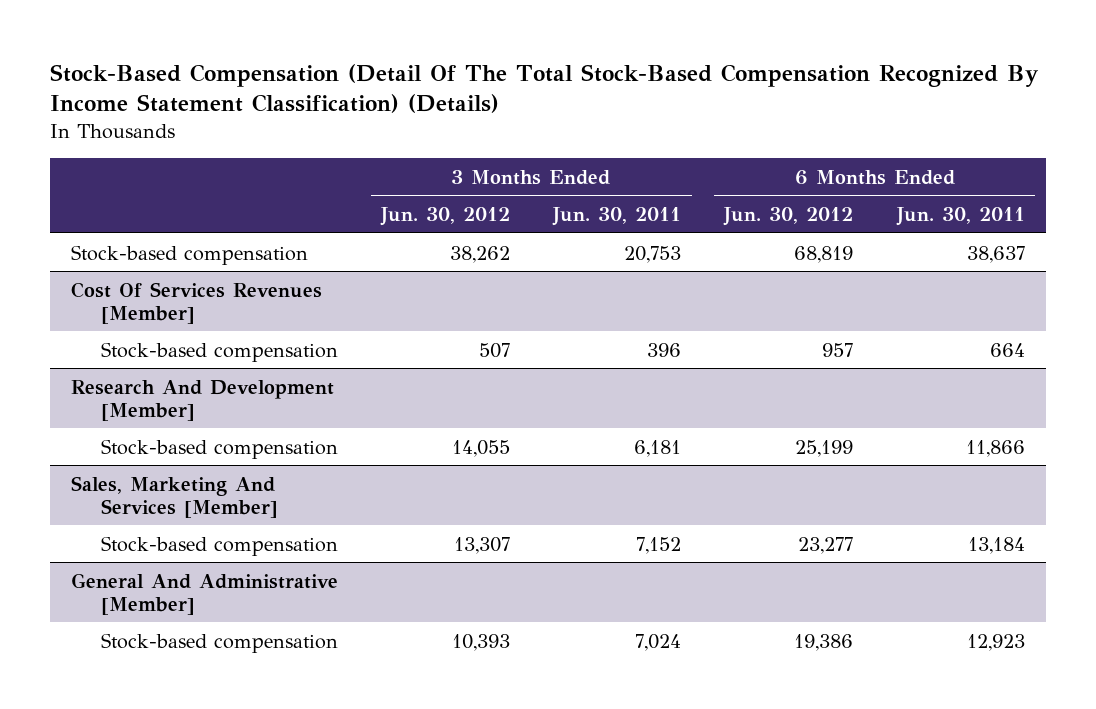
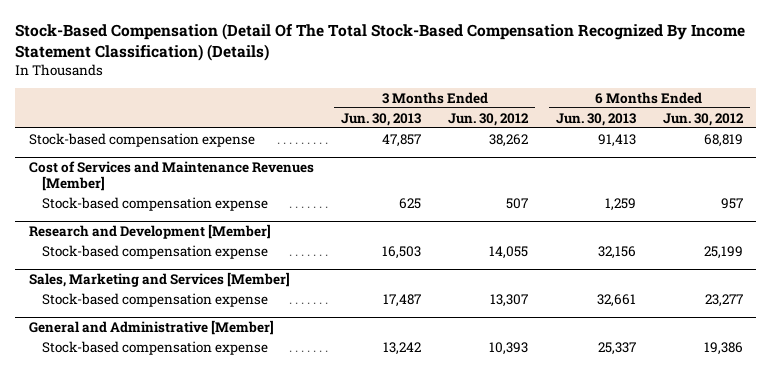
- | 3 Months Ended Jun. 30, 2012 | 3 Months Ended Jun. 30, 2011 | 6 Months Ended Jun. 30, 2012 | 6 Months Ended Jun. 30, 2011
+ | 3 Months Ended Jun. 30, 2013 | 3 Months Ended Jun. 30, 2012 | 6 Months Ended Jun. 30, 2013 | 6 Months Ended Jun. 30, 2012
- Stock-based compensation | 38,262 | 20,753 | 68,819 | 38,637
- Cost Of Services Revenues [Member]
- Stock-based compensation | 507 | 396 | 957 | 664
- Research And Development [Member]
- Stock-based compensation | 14,055 | 6,181 | 25,199 | 11,866
- Sales, Marketing And Services [Member]
- Stock-based compensation | 13,307 | 7,152 | 23,277 | 13,184
- General And Administrative [Member]
- Stock-based compensation | 10,393 | 7,024 | 19,386 | 12,923
+ Stock-based compensation expense | 47,857 | 38,262 | 91,413 | 68,819
+ Cost of Services and Maintenance Revenues [Member]
+ Stock-based compensation expense | 625 | 507 | 1,259 | 957
+ Research and Development [Member]
+ Stock-based compensation expense | 16,503 | 14,055 | 32,156 | 25,199
+ Sales, Marketing and Services [Member]
+ Stock-based compensation expense | 17,487 | 13,307 | 32,661 | 23,277
+ General and Administrative [Member]
+ Stock-based compensation expense | 13,242 | 10,393 | 25,337 | 19,386

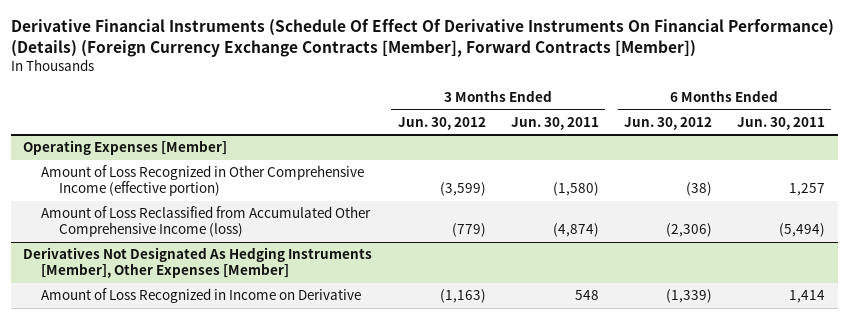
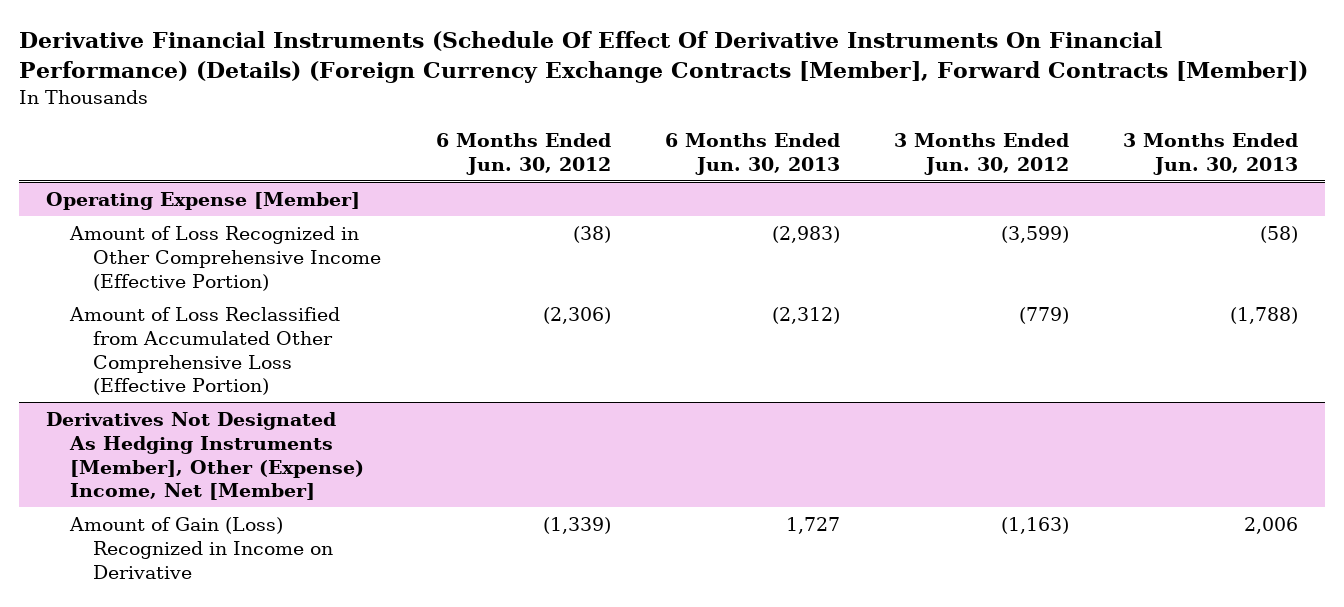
- | 3 Months Ended Jun. 30, 2012 | 3 Months Ended Jun. 30, 2011 | 6 Months Ended Jun. 30, 2012 | 6 Months Ended Jun. 30, 2011
+ | 6 Months Ended Jun. 30, 2012 | 6 Months Ended Jun. 30, 2013 | 3 Months Ended Jun. 30, 2012 | 3 Months Ended Jun. 30, 2013
- Operating Expenses [Member]
- Amount of Loss Recognized in Other Comprehensive Income (effective portion) | (3,599) | (1,580) | (38) | 1,257
- Amount of Loss Reclassified from Accumulated Other Comprehensive Income (loss) | (779) | (4,874) | (2,306) | (5,494)
- Derivatives Not Designated As Hedging Instruments [Member], Other Expenses [Member]
- Amount of Loss Recognized in Income on Derivative | (1,163) | 548 | (1,339) | 1,414
+ Operating Expense [Member]
+ Amount of Loss Recognized in Other Comprehensive Income (Effective Portion) | (38) | (2,983) | (3,599) | (58)
+ Amount of Loss Reclassified from Accumulated Other Comprehensive Loss (Effective Portion) | (2,306) | (2,312) | (779) | (1,788)
+ Derivatives Not Designated As Hedging Instruments [Member], Other (Expense) Income, Net [Member]
+ Amount of Gain (Loss) Recognized in Income on Derivative | (1,339) | 1,727 | (1,163) | 2,006

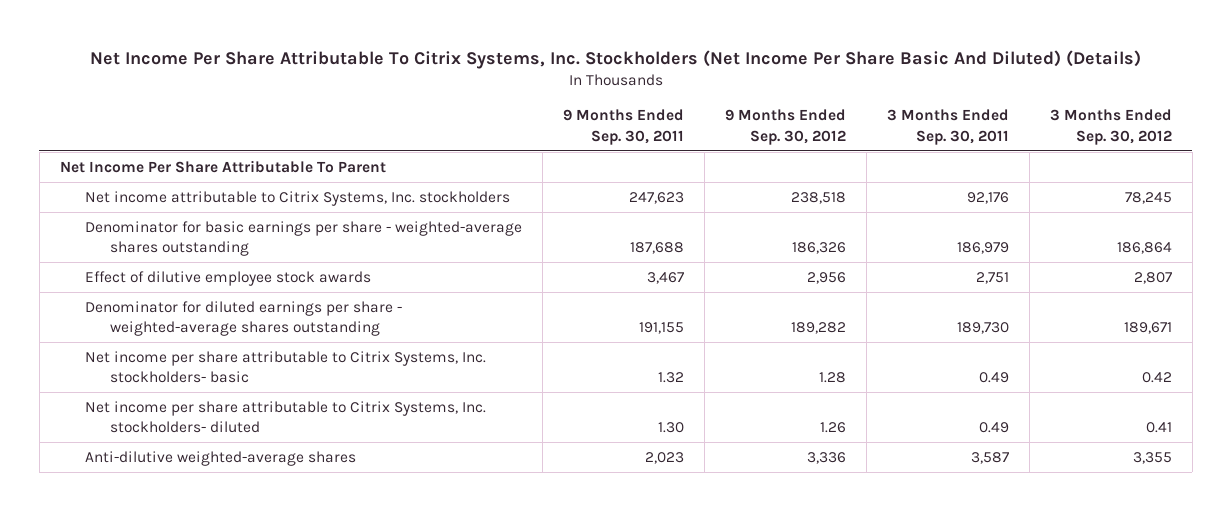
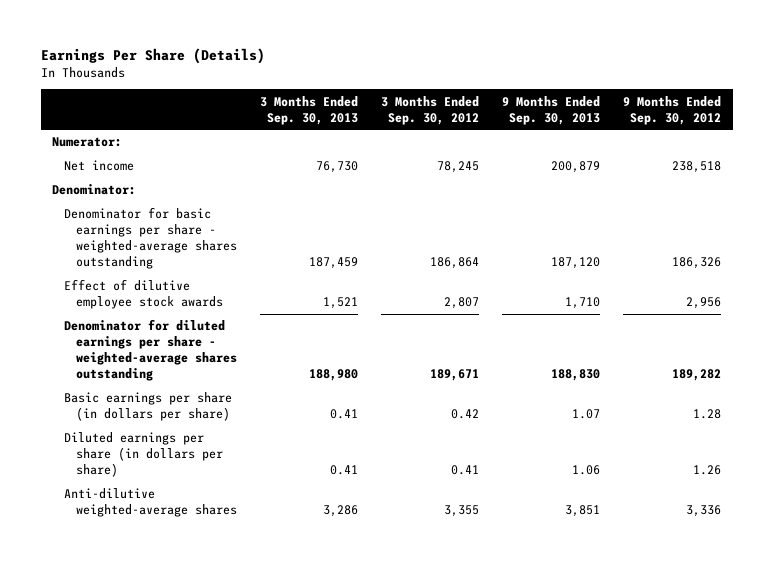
- Net Income Per Share Attributable To Citrix Systems, Inc. Stockholders (Net Income Per Share Basic And Diluted) (Details)
+ Earnings Per Share (Details)
- | 9 Months Ended Sep. 30, 2011 | 9 Months Ended Sep. 30, 2012 | 3 Months Ended Sep. 30, 2011 | 3 Months Ended Sep. 30, 2012
+ | 3 Months Ended Sep. 30, 2013 | 3 Months Ended Sep. 30, 2012 | 9 Months Ended Sep. 30, 2013 | 9 Months Ended Sep. 30, 2012
- Net Income Per Share Attributable To Parent
- Net income attributable to Citrix Systems, Inc. stockholders | 247,623 | 238,518 | 92,176 | 78,245
+ Numerator:
+ Net income | 76,730 | 78,245 | 200,879 | 238,518
+ Denominator:
- Net income per share attributable to Citrix Systems, Inc. stockholders- basic | 1.32 | 1.28 | 0.49 | 0.42
- Net income per share attributable to Citrix Systems, Inc. stockholders- diluted | 1.30 | 1.26 | 0.49 | 0.41
+ Basic earnings per share (in dollars per share) | 0.41 | 0.42 | 1.07 | 1.28
+ Diluted earnings per share (in dollars per share) | 0.41 | 0.41 | 1.06 | 1.26

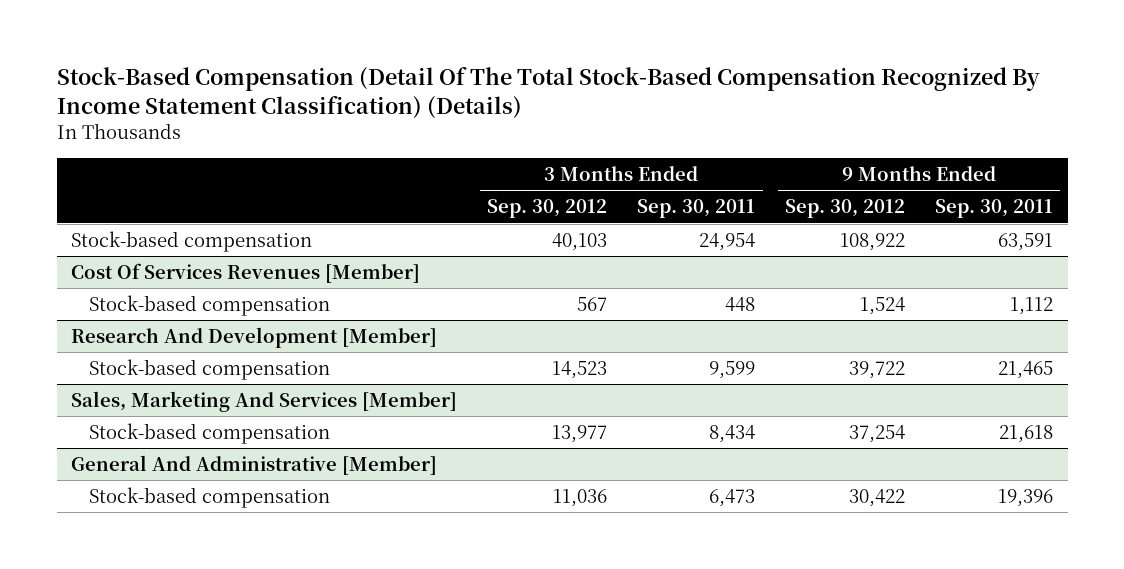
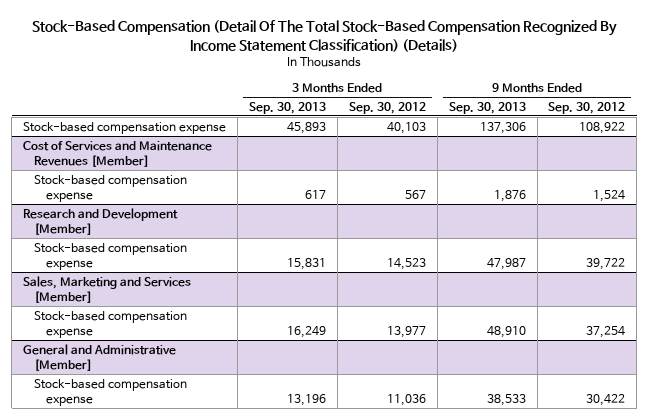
- | 3 Months Ended Sep. 30, 2012 | 3 Months Ended Sep. 30, 2011 | 9 Months Ended Sep. 30, 2012 | 9 Months Ended Sep. 30, 2011
+ | 3 Months Ended Sep. 30, 2013 | 3 Months Ended Sep. 30, 2012 | 9 Months Ended Sep. 30, 2013 | 9 Months Ended Sep. 30, 2012
- Stock-based compensation | 40,103 | 24,954 | 108,922 | 63,591
- Cost Of Services Revenues [Member]
- Stock-based compensation | 567 | 448 | 1,524 | 1,112
- Research And Development [Member]
- Stock-based compensation | 14,523 | 9,599 | 39,722 | 21,465
- Sales, Marketing And Services [Member]
- Stock-based compensation | 13,977 | 8,434 | 37,254 | 21,618
- General And Administrative [Member]
- Stock-based compensation | 11,036 | 6,473 | 30,422 | 19,396
+ Stock-based compensation expense | 45,893 | 40,103 | 137,306 | 108,922
+ Cost of Services and Maintenance Revenues [Member]
+ Stock-based compensation expense | 617 | 567 | 1,876 | 1,524
+ Research and Development [Member]
+ Stock-based compensation expense | 15,831 | 14,523 | 47,987 | 39,722
+ Sales, Marketing and Services [Member]
+ Stock-based compensation expense | 16,249 | 13,977 | 48,910 | 37,254
+ General and Administrative [Member]
+ Stock-based compensation expense | 13,196 | 11,036 | 38,533 | 30,422

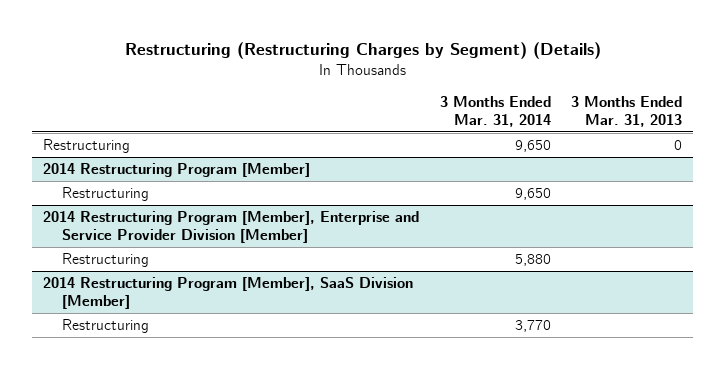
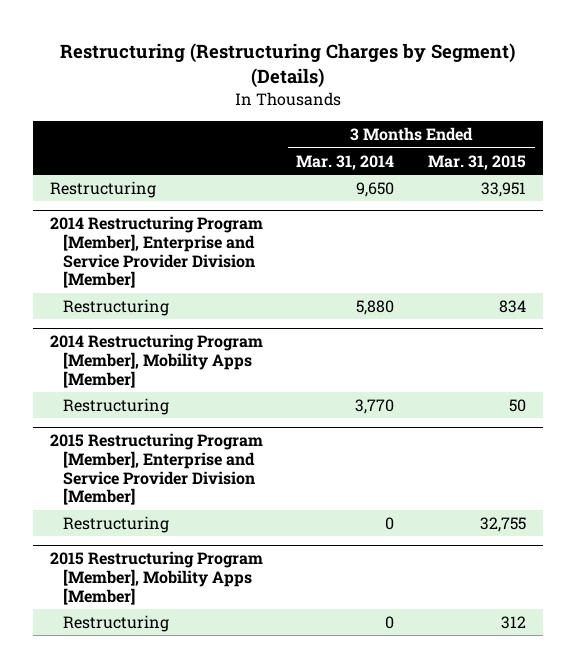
- | 3 Months Ended Mar. 31, 2014 | 3 Months Ended Mar. 31, 2013
+ | 3 Months Ended Mar. 31, 2014 | 3 Months Ended Mar. 31, 2015
- 2014 Restructuring Program [Member]
- Restructuring | 9,650 |
- 2014 Restructuring Program [Member], SaaS Division [Member]
+ 2014 Restructuring Program [Member], Mobility Apps [Member]
+ 2015 Restructuring Program [Member], Enterprise and Service Provider Division [Member]
+ Restructuring | 0 | 32,755
+ 2015 Restructuring Program [Member], Mobility Apps [Member]
+ Restructuring | 0 | 312

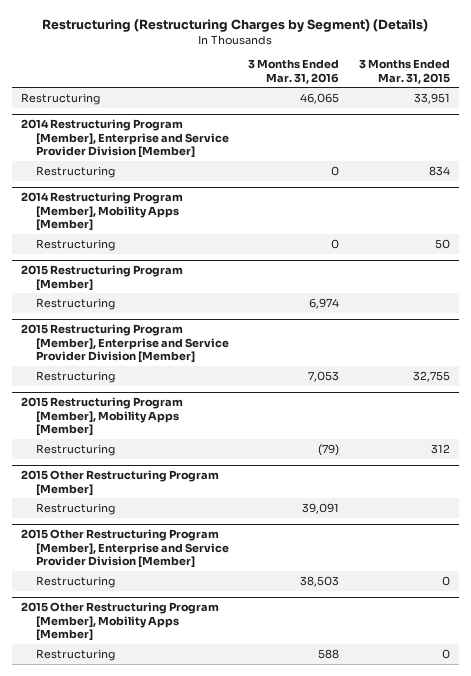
- | 3 Months Ended Mar. 31, 2014 | 3 Months Ended Mar. 31, 2015
+ | 3 Months Ended Mar. 31, 2016 | 3 Months Ended Mar. 31, 2015
+ 2015 Restructuring Program [Member]
+ Restructuring | 6,974 |
+ 2015 Other Restructuring Program [Member]
+ Restructuring | 39,091 |
+ 2015 Other Restructuring Program [Member], Enterprise and Service Provider Division [Member]
+ Restructuring | 38,503 | 0
+ 2015 Other Restructuring Program [Member], Mobility Apps [Member]
+ Restructuring | 588 | 0

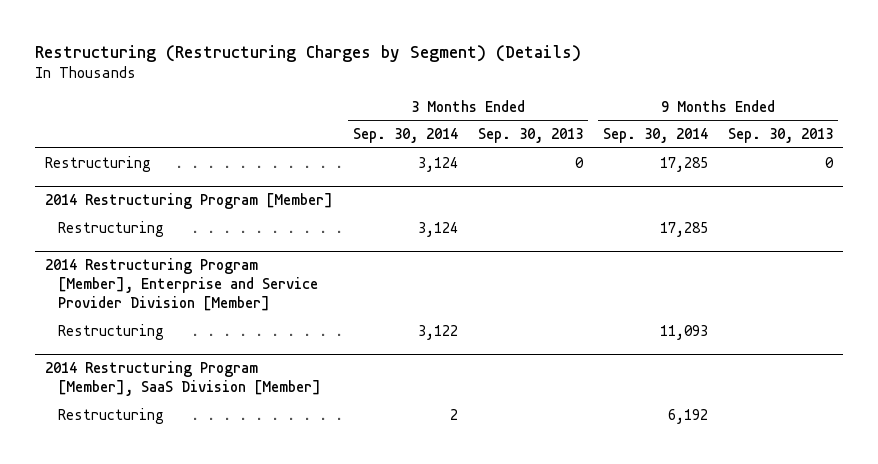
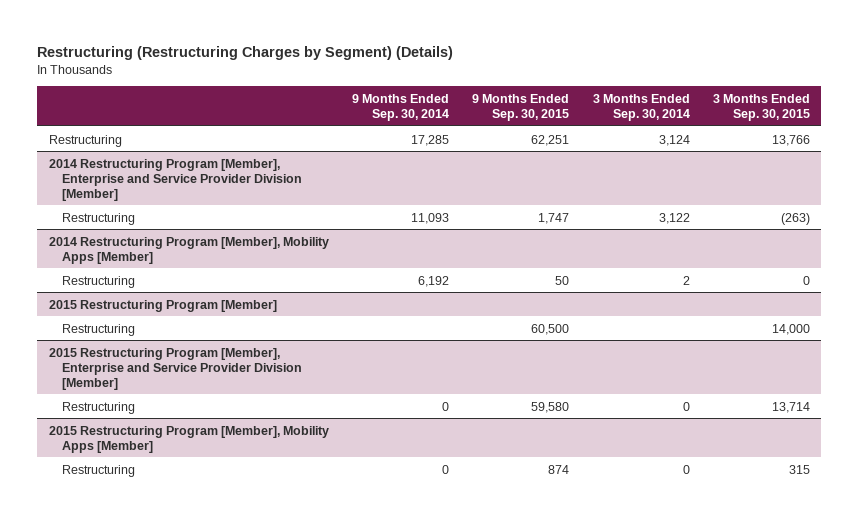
- | 3 Months Ended Sep. 30, 2014 | 3 Months Ended Sep. 30, 2013 | 9 Months Ended Sep. 30, 2014 | 9 Months Ended Sep. 30, 2013
+ | 9 Months Ended Sep. 30, 2014 | 9 Months Ended Sep. 30, 2015 | 3 Months Ended Sep. 30, 2014 | 3 Months Ended Sep. 30, 2015
- 2014 Restructuring Program [Member]
- Restructuring | 3,124 | | 17,285 |
- 2014 Restructuring Program [Member], SaaS Division [Member]
+ 2014 Restructuring Program [Member], Mobility Apps [Member]
+ 2015 Restructuring Program [Member]
+ Restructuring | | 60,500 | | 14,000
+ 2015 Restructuring Program [Member], Enterprise and Service Provider Division [Member]
+ Restructuring | 0 | 59,580 | 0 | 13,714
+ 2015 Restructuring Program [Member], Mobility Apps [Member]
+ Restructuring | 0 | 874 | 0 | 315

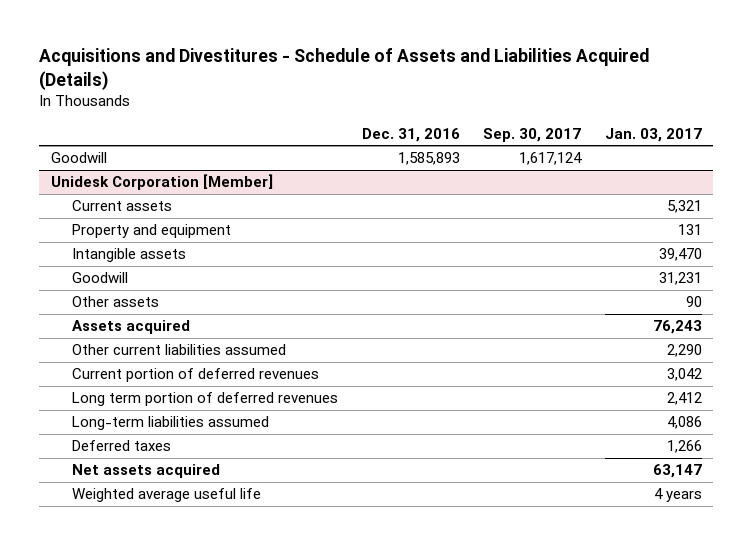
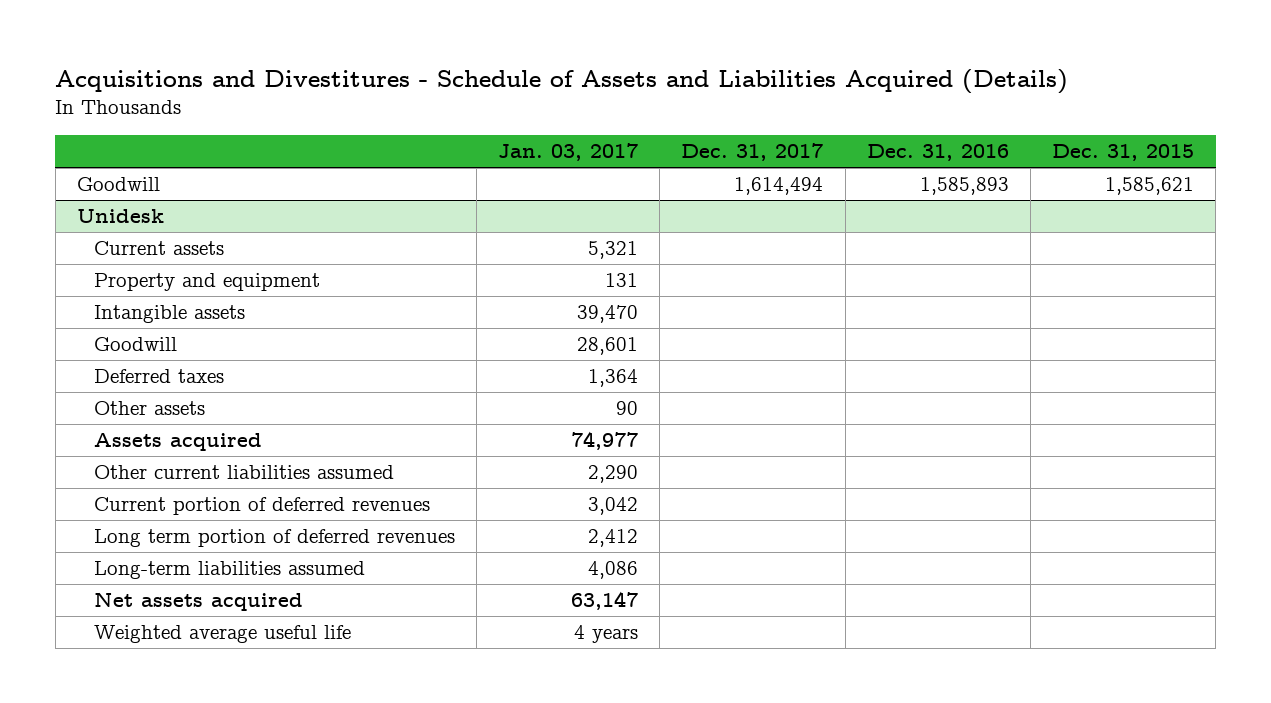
- | Dec. 31, 2016 | Sep. 30, 2017 | Jan. 03, 2017
+ | Jan. 03, 2017 | Dec. 31, 2017 | Dec. 31, 2016 | Dec. 31, 2015
- Unidesk Corporation [Member]
+ Unidesk
- Goodwill | | | 31,231
+ Goodwill | 28,601 | | |
+ Deferred taxes | 1,364 | | |
- Assets acquired | | | 76,243
+ Assets acquired | 74,977 | | |
- Deferred taxes | | | 1,266

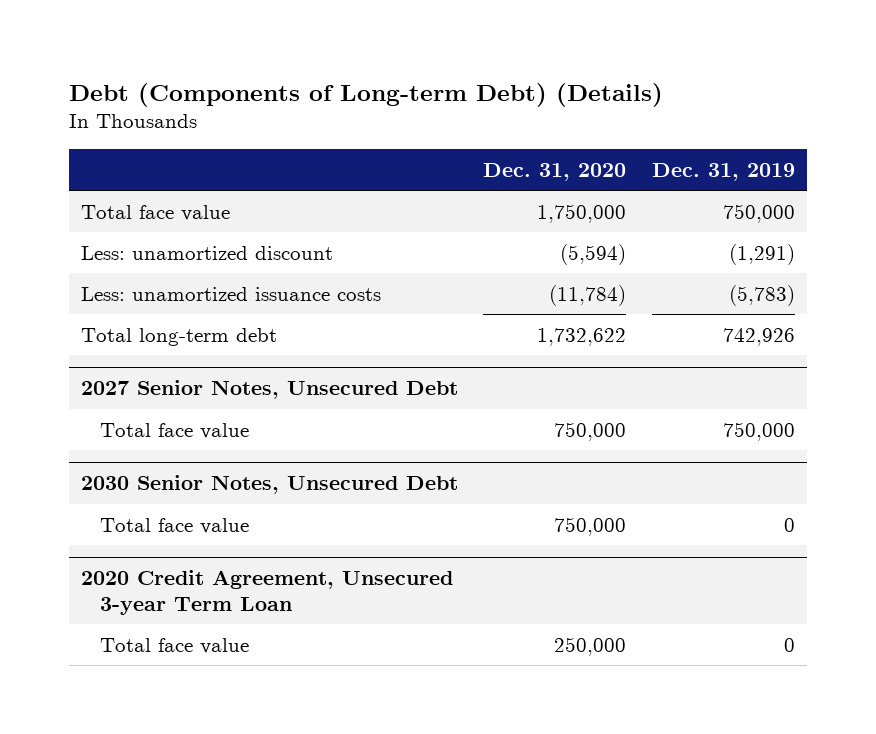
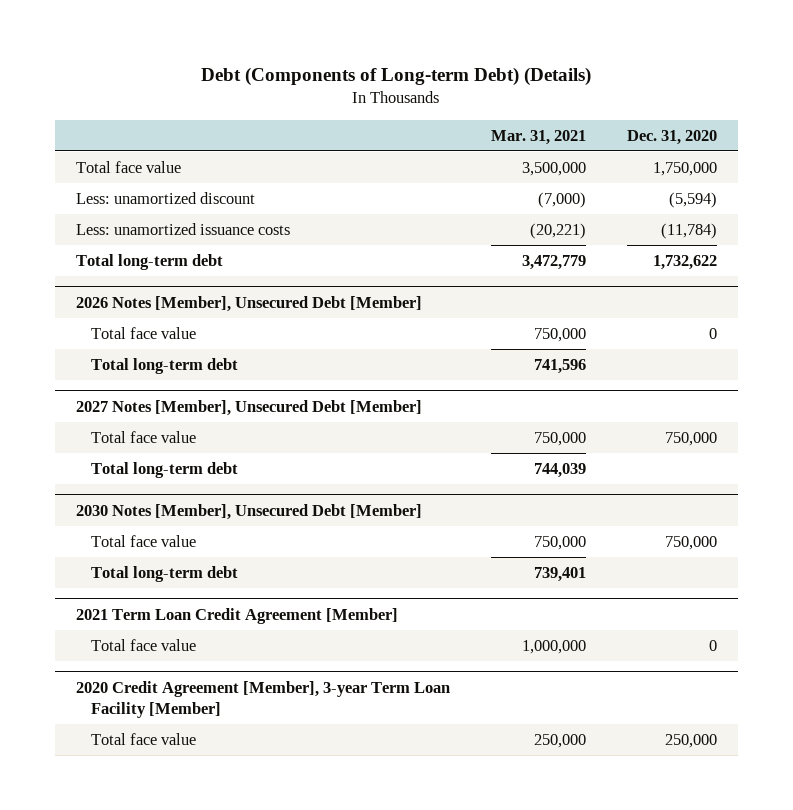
- | Dec. 31, 2020 | Dec. 31, 2019
+ | Mar. 31, 2021 | Dec. 31, 2020
- 2027 Senior Notes, Unsecured Debt
+ 2026 Notes [Member], Unsecured Debt [Member]
+ Total face value | 750,000 | 0
+ Total long-term debt | 741,596 |
+ 2027 Notes [Member], Unsecured Debt [Member]
- 2030 Senior Notes, Unsecured Debt
+ Total long-term debt | 744,039 |
+ 2030 Notes [Member], Unsecured Debt [Member]
- 2020 Credit Agreement, Unsecured 3-year Term Loan
+ Total long-term debt | 739,401 |
+ 2021 Term Loan Credit Agreement [Member]
+ Total face value | 1,000,000 | 0
+ 2020 Credit Agreement [Member], 3-year Term Loan Facility [Member]

